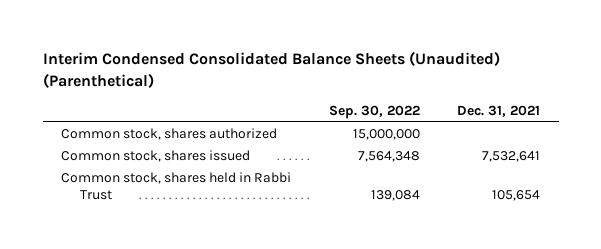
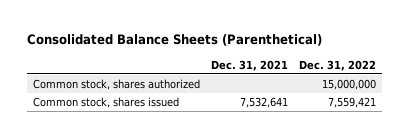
- Interim Condensed Consolidated Balance Sheets (Unaudited) (Parenthetical)
+ Consolidated Balance Sheets (Parenthetical)
- | Sep. 30, 2022 | Dec. 31, 2021
+ | Dec. 31, 2021 | Dec. 31, 2022
- Common stock, shares held in Rabbi Trust | 139,084 | 105,654

